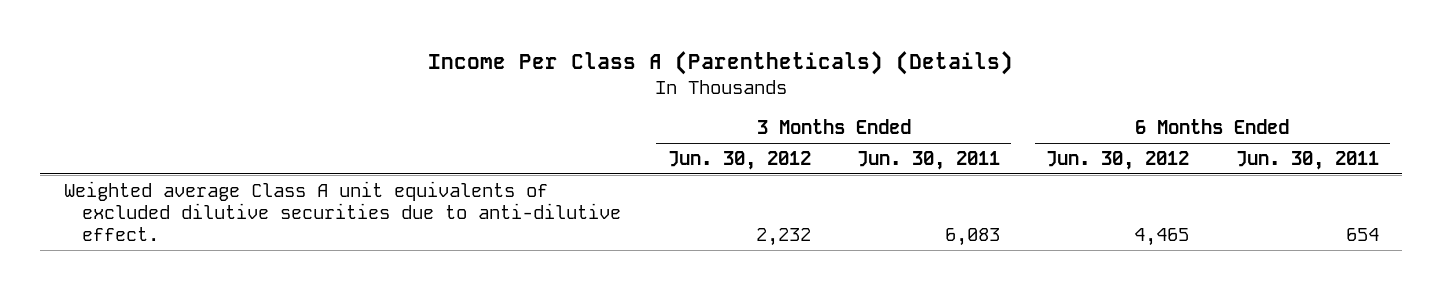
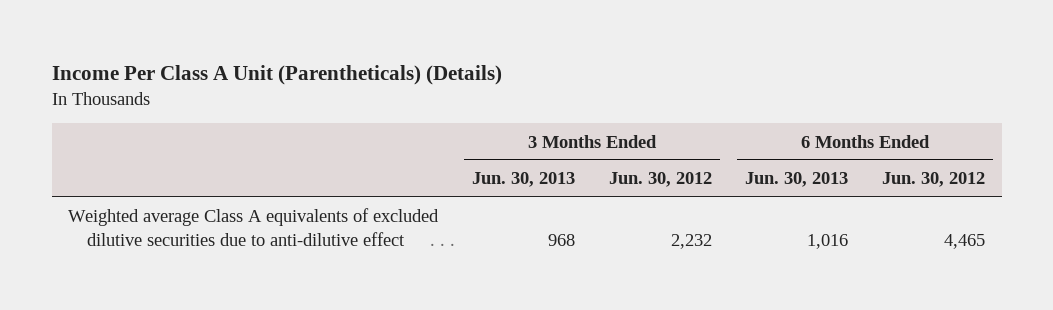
- Income Per Class A (Parentheticals) (Details)
+ Income Per Class A Unit (Parentheticals) (Details)
- | 3 Months Ended Jun. 30, 2012 | 3 Months Ended Jun. 30, 2011 | 6 Months Ended Jun. 30, 2012 | 6 Months Ended Jun. 30, 2011
+ | 3 Months Ended Jun. 30, 2013 | 3 Months Ended Jun. 30, 2012 | 6 Months Ended Jun. 30, 2013 | 6 Months Ended Jun. 30, 2012
- Weighted average Class A unit equivalents of excluded dilutive securities due to anti-dilutive effect. | 2,232 | 6,083 | 4,465 | 654
+ Weighted average Class A equivalents of excluded dilutive securities due to anti-dilutive effect | 968 | 2,232 | 1,016 | 4,465

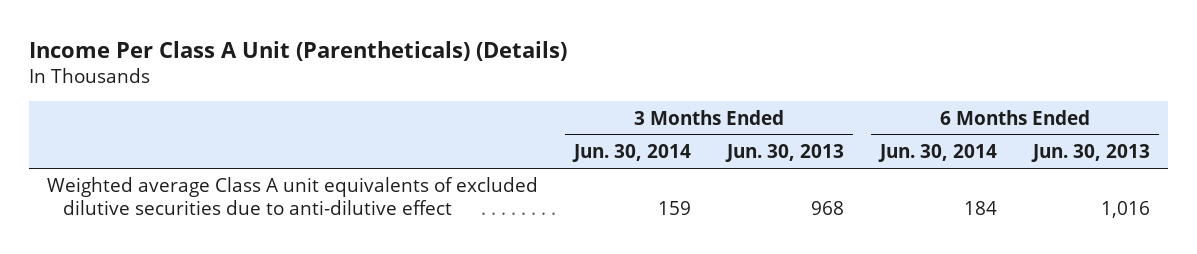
- | 3 Months Ended Jun. 30, 2013 | 3 Months Ended Jun. 30, 2012 | 6 Months Ended Jun. 30, 2013 | 6 Months Ended Jun. 30, 2012
+ | 3 Months Ended Jun. 30, 2014 | 3 Months Ended Jun. 30, 2013 | 6 Months Ended Jun. 30, 2014 | 6 Months Ended Jun. 30, 2013
- Weighted average Class A equivalents of excluded dilutive securities due to anti-dilutive effect | 968 | 2,232 | 1,016 | 4,465
+ Weighted average Class A unit equivalents of excluded dilutive securities due to anti-dilutive effect | 159 | 968 | 184 | 1,016

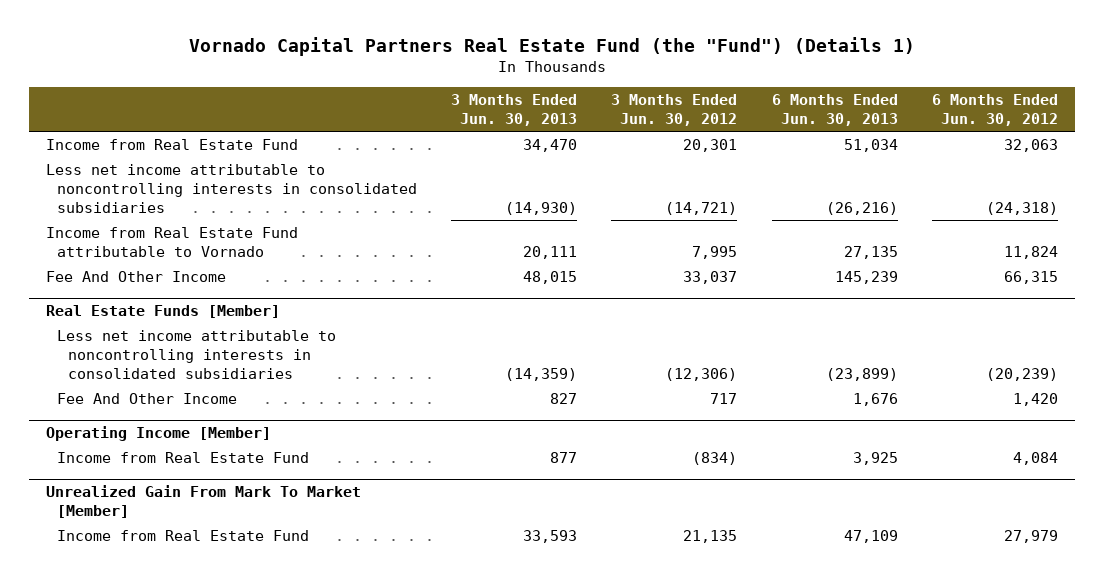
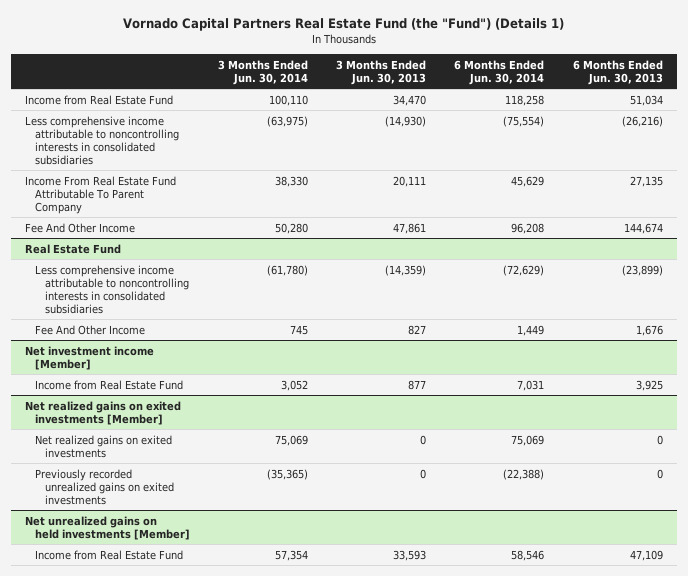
- | 3 Months Ended Jun. 30, 2013 | 3 Months Ended Jun. 30, 2012 | 6 Months Ended Jun. 30, 2013 | 6 Months Ended Jun. 30, 2012
+ | 3 Months Ended Jun. 30, 2014 | 3 Months Ended Jun. 30, 2013 | 6 Months Ended Jun. 30, 2014 | 6 Months Ended Jun. 30, 2013
- Less net income attributable to noncontrolling interests in consolidated subsidiaries | (14,930) | (14,721) | (26,216) | (24,318)
- Income from Real Estate Fund attributable to Vornado | 20,111 | 7,995 | 27,135 | 11,824
- Fee And Other Income | 48,015 | 33,037 | 145,239 | 66,315
- Real Estate Funds [Member]
- Less net income attributable to noncontrolling interests in consolidated subsidiaries | (14,359) | (12,306) | (23,899) | (20,239)
+ Less comprehensive income attributable to noncontrolling interests in consolidated subsidiaries | (63,975) | (14,930) | (75,554) | (26,216)
+ Income From Real Estate Fund Attributable To Parent Company | 38,330 | 20,111 | 45,629 | 27,135
+ Fee And Other Income | 50,280 | 47,861 | 96,208 | 144,674
+ Real Estate Fund
+ Less comprehensive income attributable to noncontrolling interests in consolidated subsidiaries | (61,780) | (14,359) | (72,629) | (23,899)
- Operating Income [Member]
+ Net investment income [Member]
- Unrealized Gain From Mark To Market [Member]
+ Net realized gains on exited investments [Member]
+ Net realized gains on exited investments | 75,069 | 0 | 75,069 | 0
+ Previously recorded unrealized gains on exited investments | (35,365) | 0 | (22,388) | 0
+ Net unrealized gains on held investments [Member]

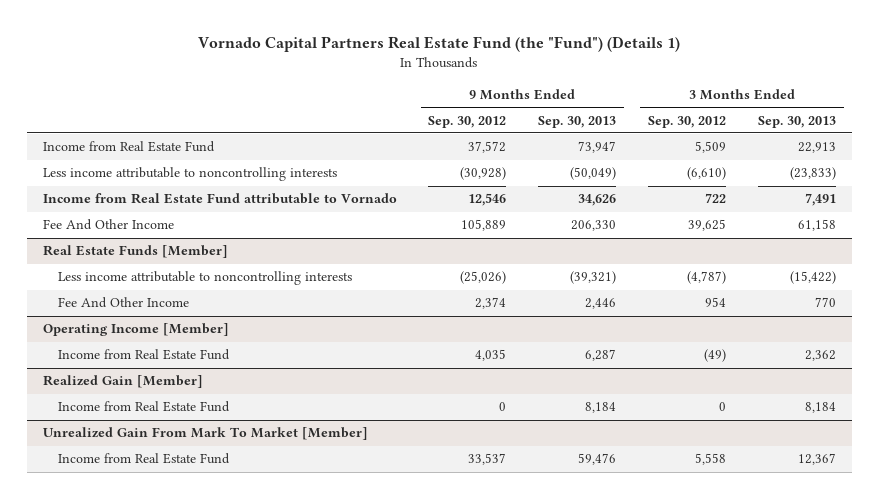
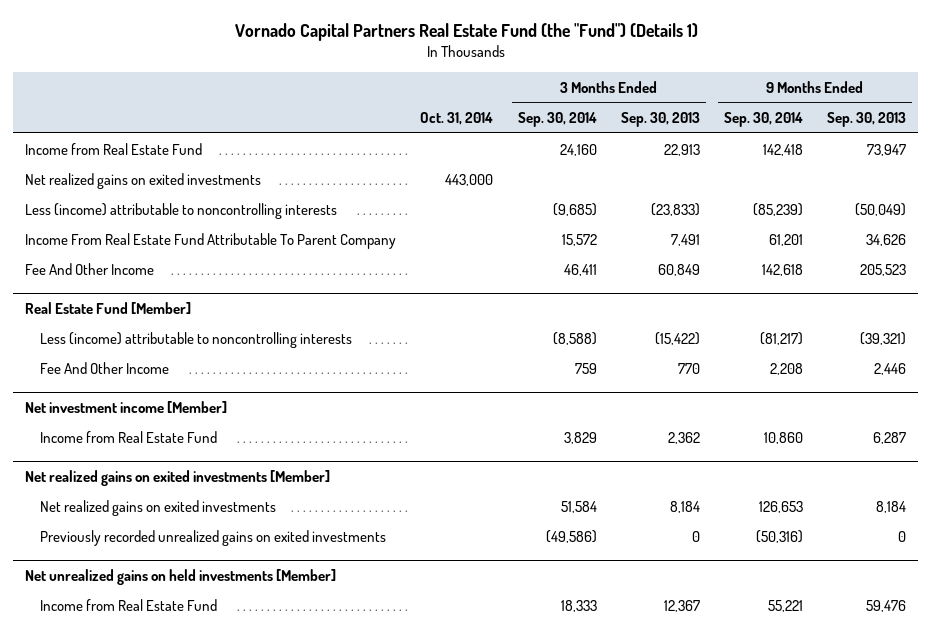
- | 9 Months Ended Sep. 30, 2012 | 9 Months Ended Sep. 30, 2013 | 3 Months Ended Sep. 30, 2012 | 3 Months Ended Sep. 30, 2013
+ | Oct. 31, 2014 | 3 Months Ended Sep. 30, 2014 | 3 Months Ended Sep. 30, 2013 | 9 Months Ended Sep. 30, 2014 | 9 Months Ended Sep. 30, 2013
- Less income attributable to noncontrolling interests | (30,928) | (50,049) | (6,610) | (23,833)
- Income from Real Estate Fund attributable to Vornado | 12,546 | 34,626 | 722 | 7,491
- Fee And Other Income | 105,889 | 206,330 | 39,625 | 61,158
- Real Estate Funds [Member]
- Less income attributable to noncontrolling interests | (25,026) | (39,321) | (4,787) | (15,422)
+ Net realized gains on exited investments | 443,000 | | | |
+ Less (income) attributable to noncontrolling interests | | (9,685) | (23,833) | (85,239) | (50,049)
+ Income From Real Estate Fund Attributable To Parent Company | | 15,572 | 7,491 | 61,201 | 34,626
+ Fee And Other Income | | 46,411 | 60,849 | 142,618 | 205,523
+ Real Estate Fund [Member]
+ Less (income) attributable to noncontrolling interests | | (8,588) | (15,422) | (81,217) | (39,321)
- Operating Income [Member]
+ Net investment income [Member]
- Realized Gain [Member]
- Income from Real Estate Fund | 0 | 8,184 | 0 | 8,184
- Unrealized Gain From Mark To Market [Member]
+ Net realized gains on exited investments [Member]
+ Net realized gains on exited investments | | 51,584 | 8,184 | 126,653 | 8,184
+ Previously recorded unrealized gains on exited investments | | (49,586) | 0 | (50,316) | 0
+ Net unrealized gains on held investments [Member]

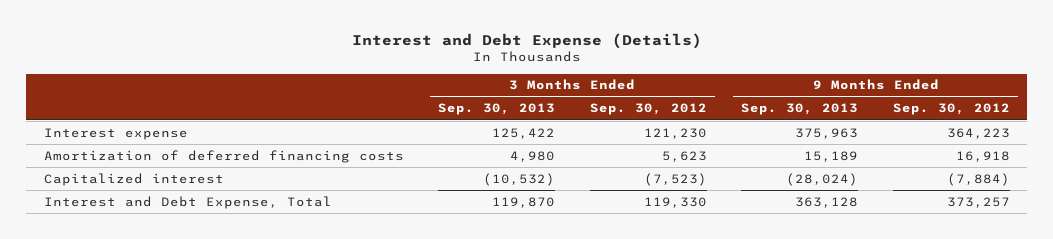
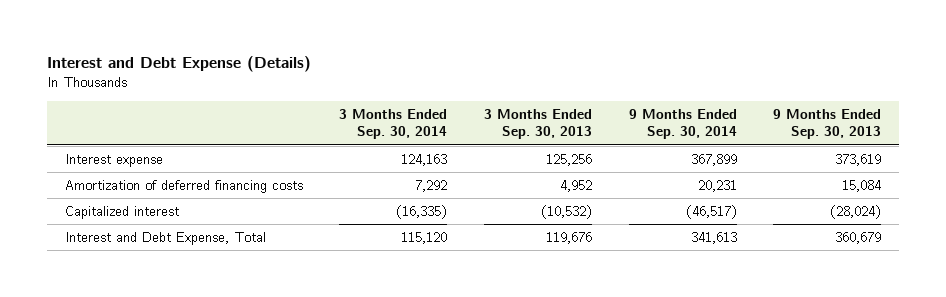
- | 3 Months Ended Sep. 30, 2013 | 3 Months Ended Sep. 30, 2012 | 9 Months Ended Sep. 30, 2013 | 9 Months Ended Sep. 30, 2012
+ | 3 Months Ended Sep. 30, 2014 | 3 Months Ended Sep. 30, 2013 | 9 Months Ended Sep. 30, 2014 | 9 Months Ended Sep. 30, 2013
- Interest expense | 125,422 | 121,230 | 375,963 | 364,223
- Amortization of deferred financing costs | 4,980 | 5,623 | 15,189 | 16,918
+ Interest expense | 124,163 | 125,256 | 367,899 | 373,619
+ Amortization of deferred financing costs | 7,292 | 4,952 | 20,231 | 15,084
- Interest and Debt Expense, Total | 119,870 | 119,330 | 363,128 | 373,257
+ Interest and Debt Expense, Total | 115,120 | 119,676 | 341,613 | 360,679

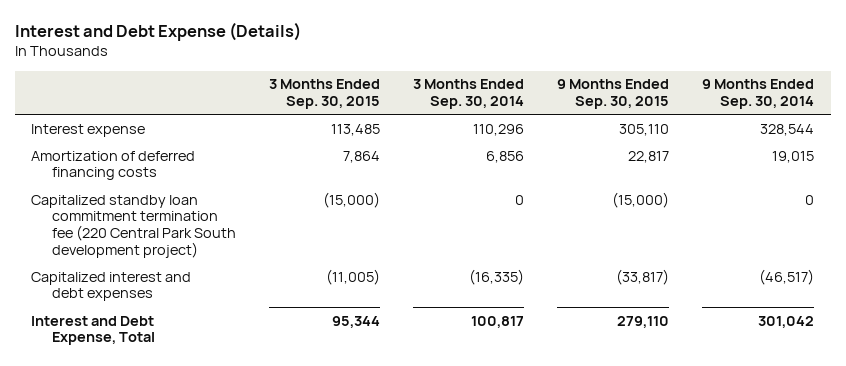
- | 3 Months Ended Sep. 30, 2014 | 3 Months Ended Sep. 30, 2013 | 9 Months Ended Sep. 30, 2014 | 9 Months Ended Sep. 30, 2013
+ | 3 Months Ended Sep. 30, 2015 | 3 Months Ended Sep. 30, 2014 | 9 Months Ended Sep. 30, 2015 | 9 Months Ended Sep. 30, 2014
- Interest expense | 124,163 | 125,256 | 367,899 | 373,619
- Amortization of deferred financing costs | 7,292 | 4,952 | 20,231 | 15,084
- Capitalized interest | (16,335) | (10,532) | (46,517) | (28,024)
- Interest and Debt Expense, Total | 115,120 | 119,676 | 341,613 | 360,679
+ Interest expense | 113,485 | 110,296 | 305,110 | 328,544
+ Amortization of deferred financing costs | 7,864 | 6,856 | 22,817 | 19,015
+ Capitalized standby loan commitment termination fee (220 Central Park South development project) | (15,000) | 0 | (15,000) | 0
+ Capitalized interest and debt expenses | (11,005) | (16,335) | (33,817) | (46,517)
+ Interest and Debt Expense, Total | 95,344 | 100,817 | 279,110 | 301,042

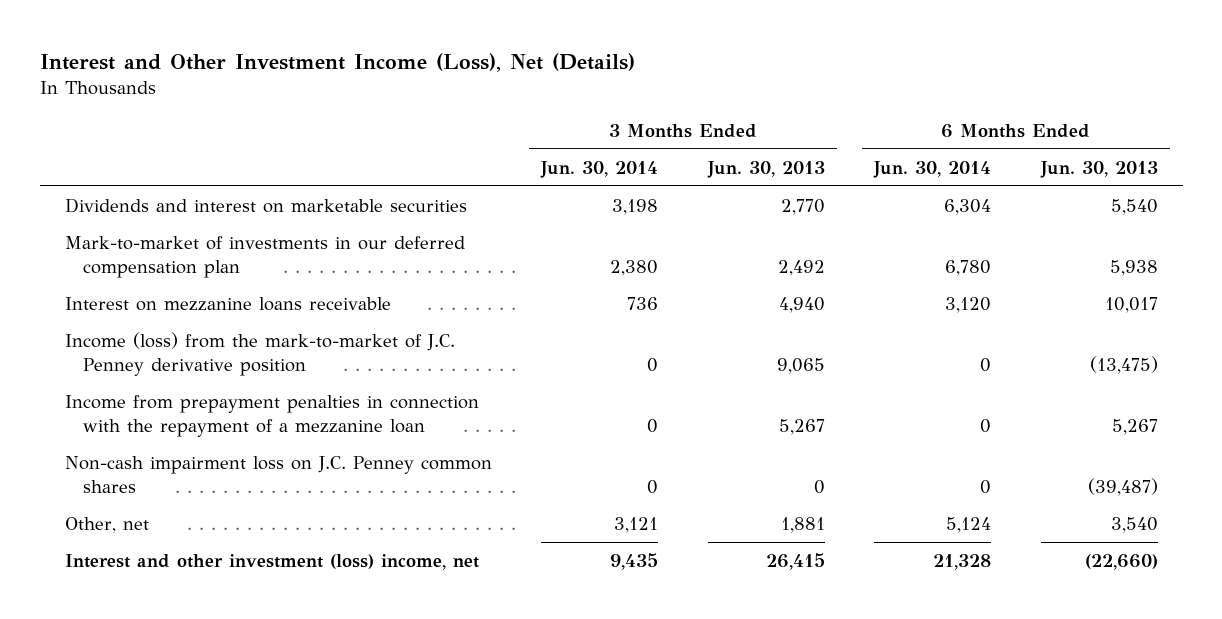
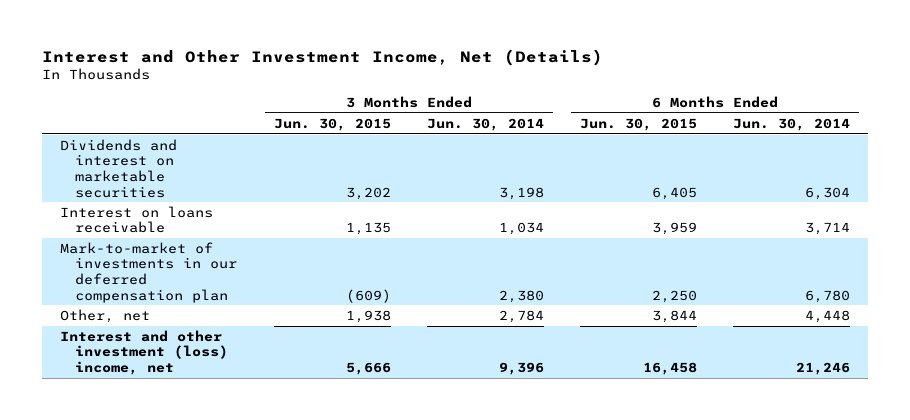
- Interest and Other Investment Income (Loss), Net (Details)
+ Interest and Other Investment Income, Net (Details)
- | 3 Months Ended Jun. 30, 2014 | 3 Months Ended Jun. 30, 2013 | 6 Months Ended Jun. 30, 2014 | 6 Months Ended Jun. 30, 2013
+ | 3 Months Ended Jun. 30, 2015 | 3 Months Ended Jun. 30, 2014 | 6 Months Ended Jun. 30, 2015 | 6 Months Ended Jun. 30, 2014
+ Interest on loans receivable | 1,135 | 1,034 | 3,959 | 3,714
- Interest on mezzanine loans receivable | 736 | 4,940 | 3,120 | 10,017
- Income (loss) from the mark-to-market of J.C. Penney derivative position | 0 | 9,065 | 0 | (13,475)
- Income from prepayment penalties in connection with the repayment of a mezzanine loan | 0 | 5,267 | 0 | 5,267
- Non-cash impairment loss on J.C. Penney common shares | 0 | 0 | 0 | (39,487)
- Other, net | 3,121 | 1,881 | 5,124 | 3,540
- Interest and other investment (loss) income, net | 9,435 | 26,415 | 21,328 | (22,660)
+ Other, net | 1,938 | 2,784 | 3,844 | 4,448
+ Interest and other investment (loss) income, net | 5,666 | 9,396 | 16,458 | 21,246

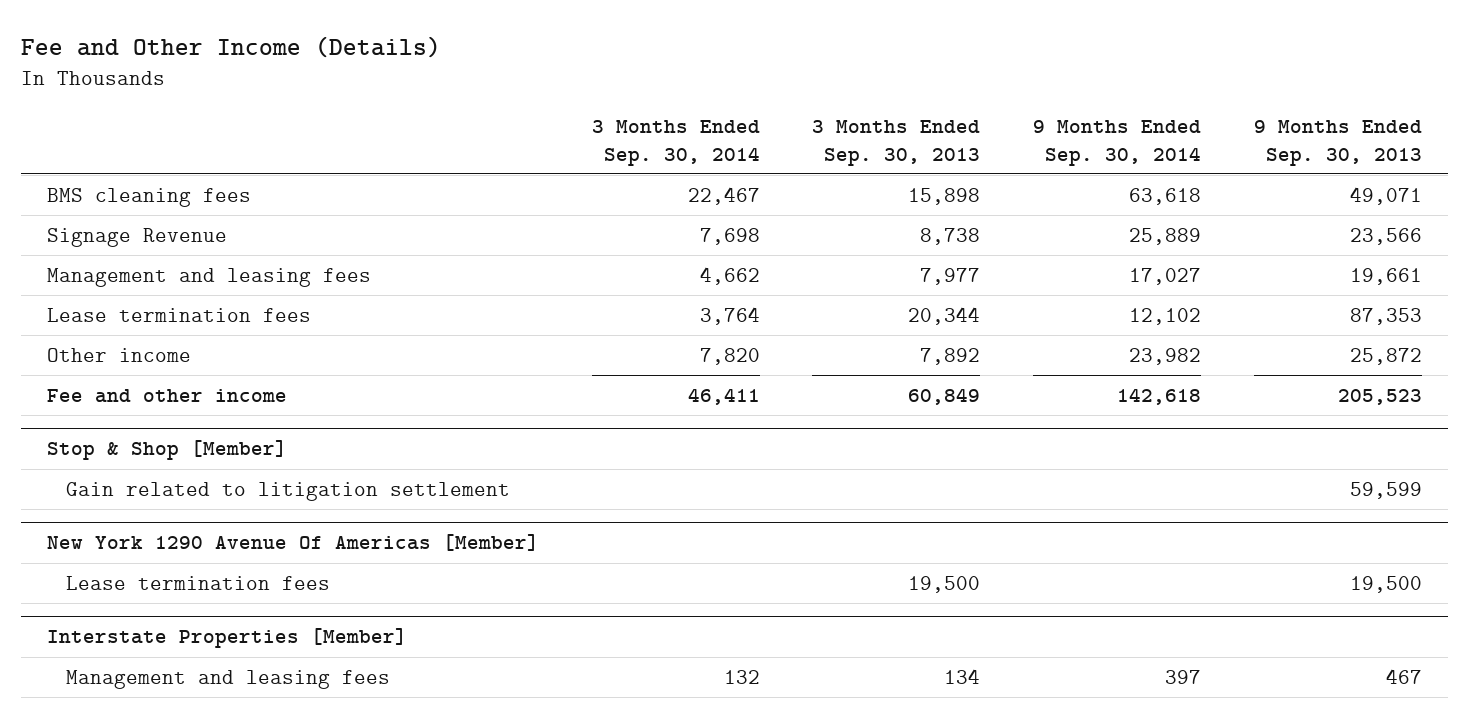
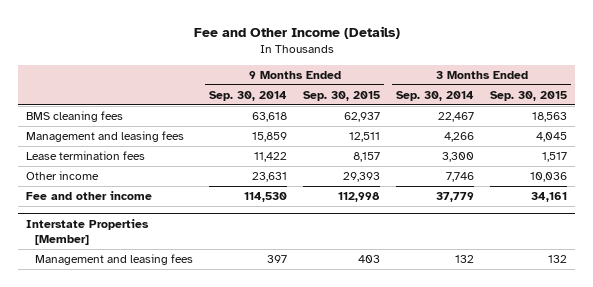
- | 3 Months Ended Sep. 30, 2014 | 3 Months Ended Sep. 30, 2013 | 9 Months Ended Sep. 30, 2014 | 9 Months Ended Sep. 30, 2013
+ | 9 Months Ended Sep. 30, 2014 | 9 Months Ended Sep. 30, 2015 | 3 Months Ended Sep. 30, 2014 | 3 Months Ended Sep. 30, 2015
- Signage Revenue | 7,698 | 8,738 | 25,889 | 23,566
- Management and leasing fees | 4,662 | 7,977 | 17,027 | 19,661
- Lease termination fees | 3,764 | 20,344 | 12,102 | 87,353
- Other income | 7,820 | 7,892 | 23,982 | 25,872
- Fee and other income | 46,411 | 60,849 | 142,618 | 205,523
- Stop & Shop [Member]
- Gain related to litigation settlement | | | | 59,599
- New York 1290 Avenue Of Americas [Member]
- Lease termination fees | | 19,500 | | 19,500
+ Management and leasing fees | 15,859 | 12,511 | 4,266 | 4,045
+ Lease termination fees | 11,422 | 8,157 | 3,300 | 1,517
+ Other income | 23,631 | 29,393 | 7,746 | 10,036
+ Fee and other income | 114,530 | 112,998 | 37,779 | 34,161

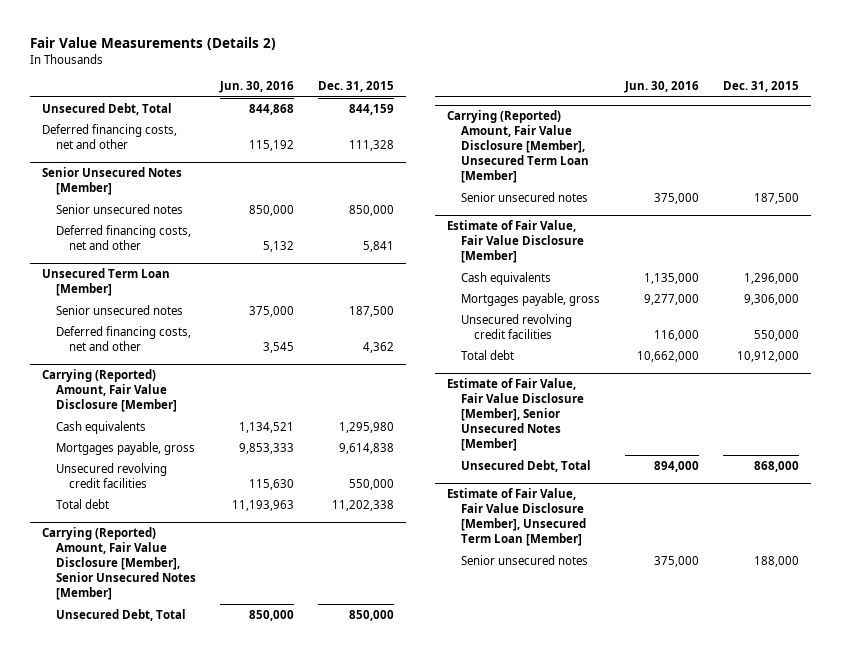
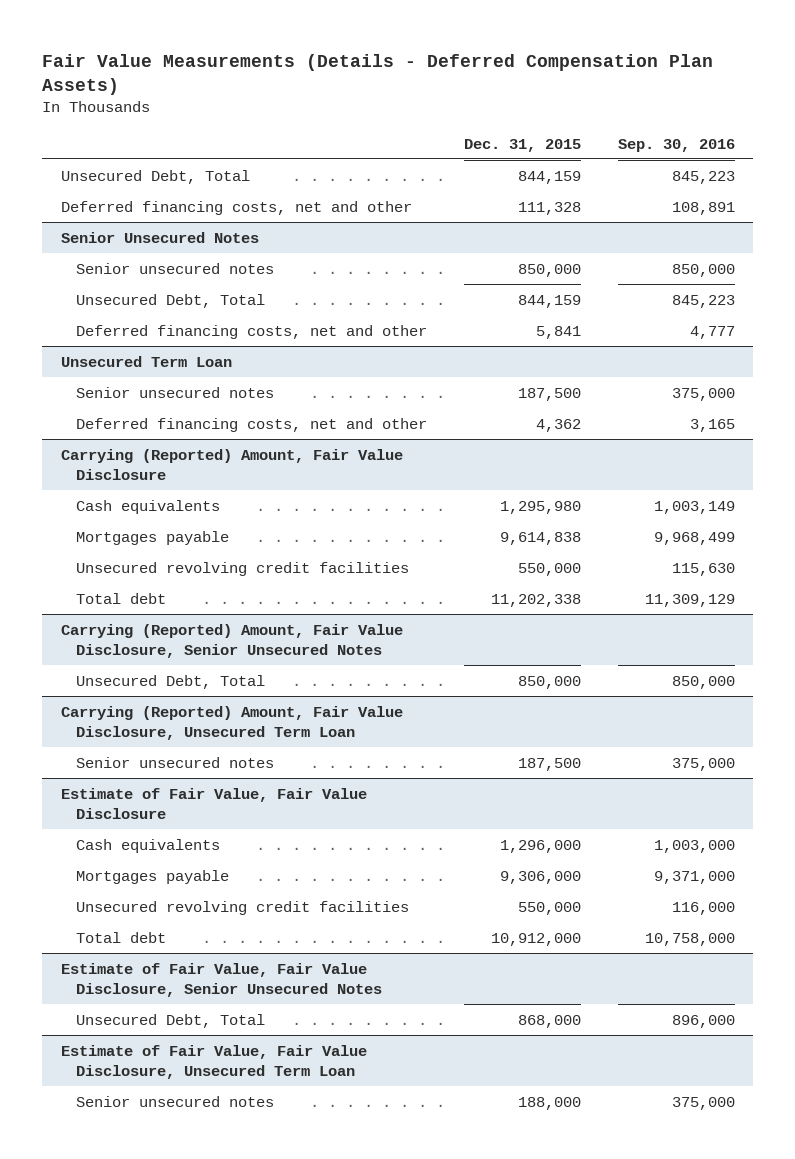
- Fair Value Measurements (Details 2)
+ Fair Value Measurements (Details - Deferred Compensation Plan Assets)
- | Jun. 30, 2016 | Dec. 31, 2015
+ | Dec. 31, 2015 | Sep. 30, 2016
- Senior Unsecured Notes [Member]
+ Senior Unsecured Notes
+ Unsecured Debt, Total | 844,159 | 845,223
- Unsecured Term Loan [Member]
+ Unsecured Term Loan
- Carrying (Reported) Amount, Fair Value Disclosure [Member]
+ Carrying (Reported) Amount, Fair Value Disclosure
- Mortgages payable, gross | 9,853,333 | 9,614,838
+ Mortgages payable | 9,614,838 | 9,968,499
- Carrying (Reported) Amount, Fair Value Disclosure [Member], Senior Unsecured Notes [Member]
+ Carrying (Reported) Amount, Fair Value Disclosure, Senior Unsecured Notes
- Carrying (Reported) Amount, Fair Value Disclosure [Member], Unsecured Term Loan [Member]
+ Carrying (Reported) Amount, Fair Value Disclosure, Unsecured Term Loan
- Estimate of Fair Value, Fair Value Disclosure [Member]
+ Estimate of Fair Value, Fair Value Disclosure
- Mortgages payable, gross | 9,277,000 | 9,306,000
+ Mortgages payable | 9,306,000 | 9,371,000
- Estimate of Fair Value, Fair Value Disclosure [Member], Senior Unsecured Notes [Member]
+ Estimate of Fair Value, Fair Value Disclosure, Senior Unsecured Notes
- Estimate of Fair Value, Fair Value Disclosure [Member], Unsecured Term Loan [Member]
+ Estimate of Fair Value, Fair Value Disclosure, Unsecured Term Loan

